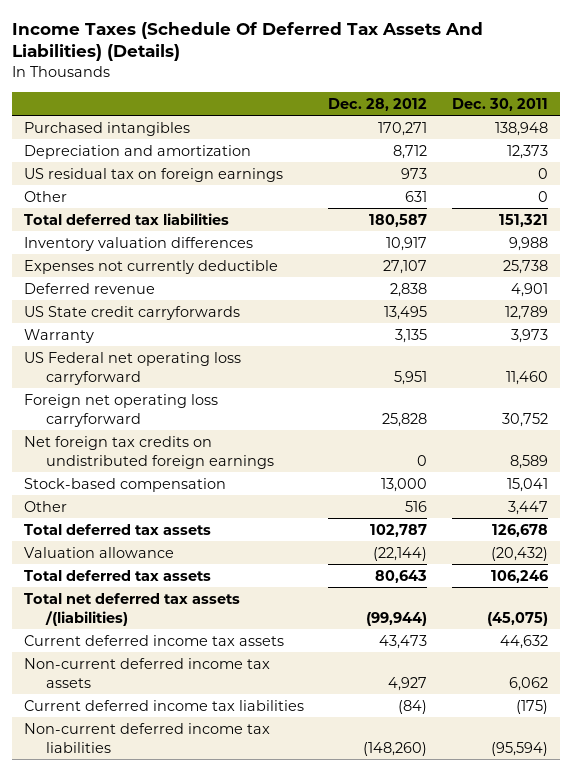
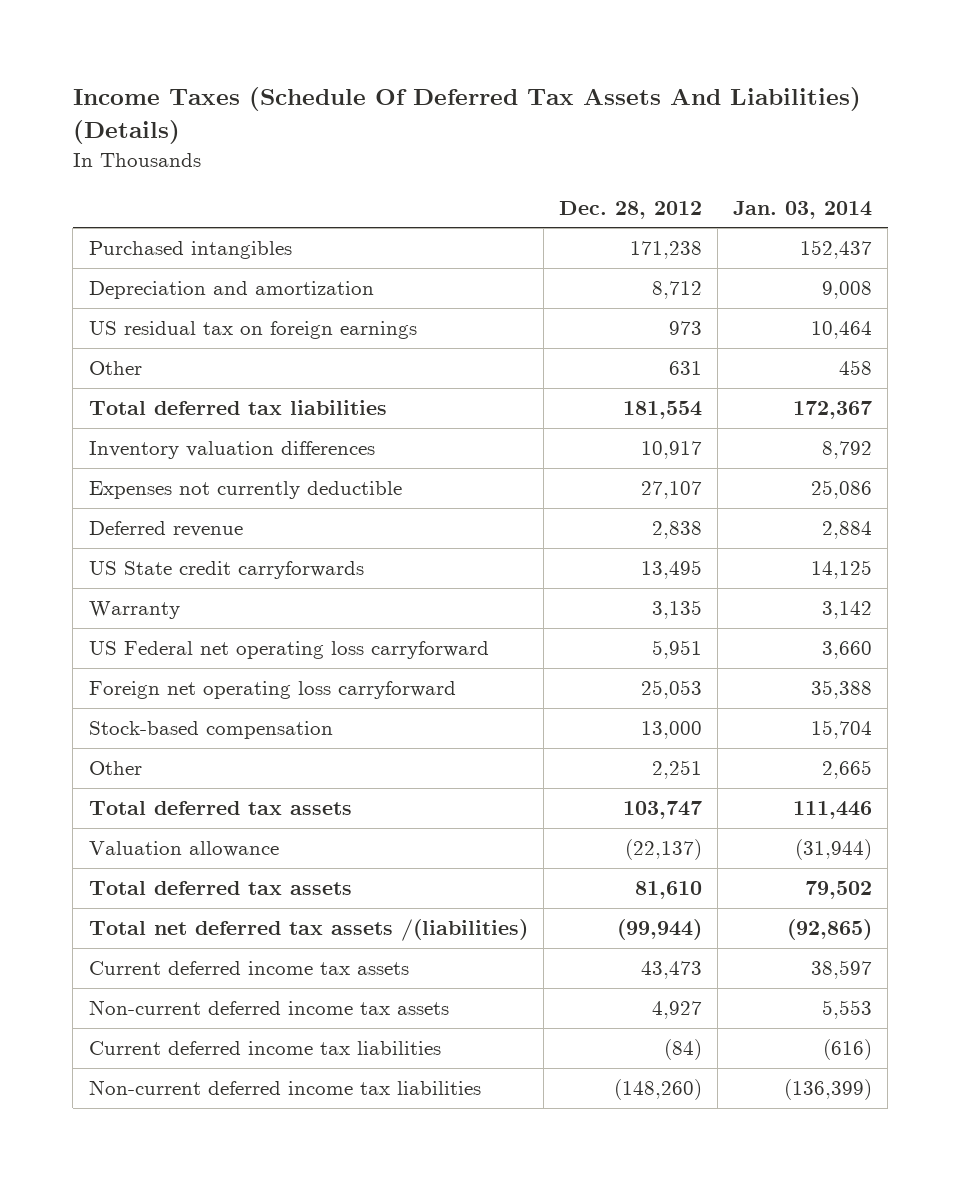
- | Dec. 28, 2012 | Dec. 30, 2011
+ | Dec. 28, 2012 | Jan. 03, 2014
- Purchased intangibles | 170,271 | 138,948
+ Purchased intangibles | 171,238 | 152,437
- Total deferred tax liabilities | 180,587 | 151,321
+ Total deferred tax liabilities | 181,554 | 172,367
- Foreign net operating loss carryforward | 25,828 | 30,752
- Net foreign tax credits on undistributed foreign earnings | 0 | 8,589
+ Foreign net operating loss carryforward | 25,053 | 35,388
- Other | 516 | 3,447
- Total deferred tax assets | 102,787 | 126,678
- Valuation allowance | (22,144) | (20,432)
- Total deferred tax assets | 80,643 | 106,246
+ Other | 2,251 | 2,665
+ Total deferred tax assets | 103,747 | 111,446
+ Valuation allowance | (22,137) | (31,944)
+ Total deferred tax assets | 81,610 | 79,502

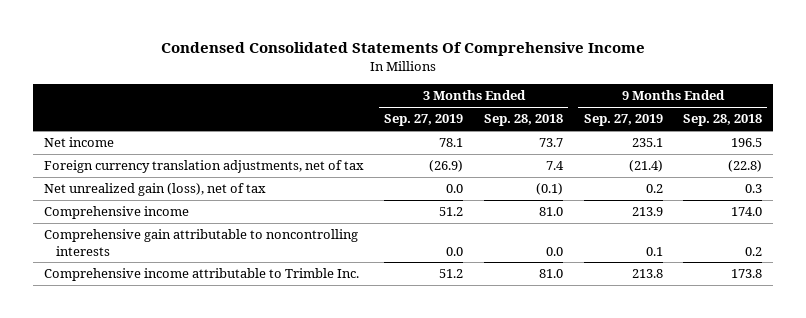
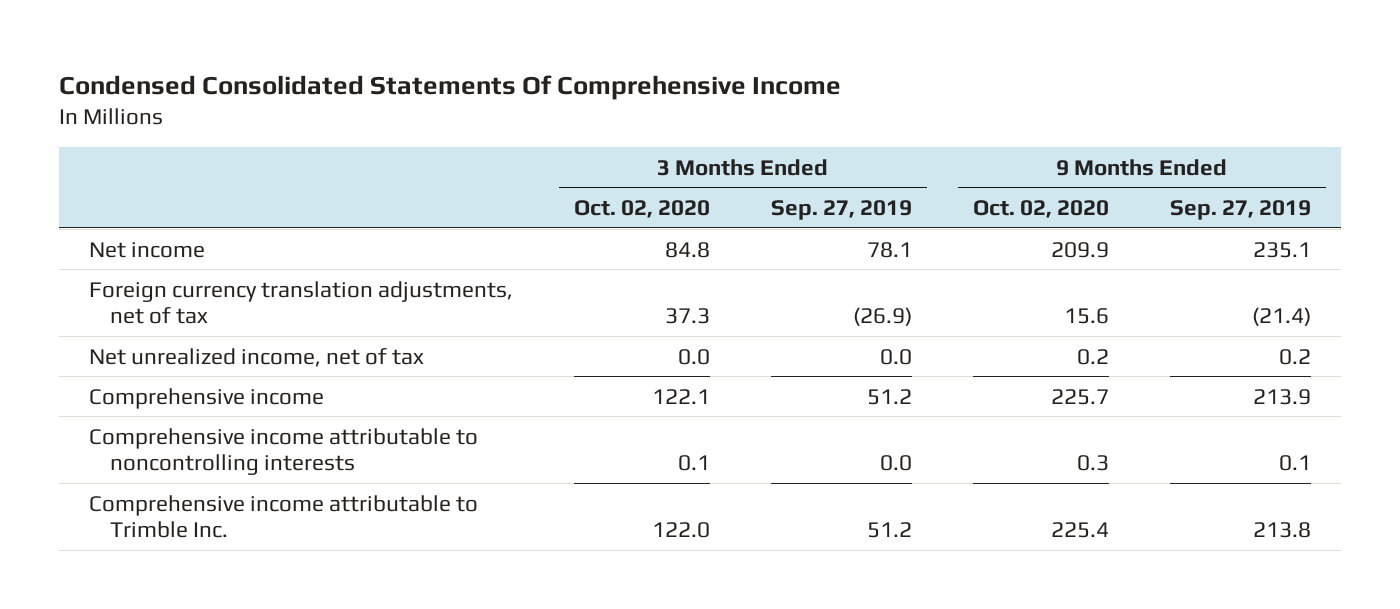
- | 3 Months Ended Sep. 27, 2019 | 3 Months Ended Sep. 28, 2018 | 9 Months Ended Sep. 27, 2019 | 9 Months Ended Sep. 28, 2018
+ | 3 Months Ended Oct. 02, 2020 | 3 Months Ended Sep. 27, 2019 | 9 Months Ended Oct. 02, 2020 | 9 Months Ended Sep. 27, 2019
- Net unrealized gain (loss), net of tax | 0.0 | (0.1) | 0.2 | 0.3
+ Net unrealized income, net of tax | 0.0 | 0.0 | 0.2 | 0.2
- Comprehensive gain attributable to noncontrolling interests | 0.0 | 0.0 | 0.1 | 0.2
+ Comprehensive income attributable to noncontrolling interests | 0.1 | 0.0 | 0.3 | 0.1

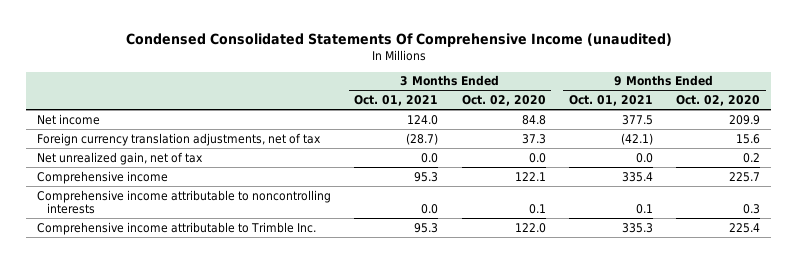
- Condensed Consolidated Statements Of Comprehensive Income
+ Condensed Consolidated Statements Of Comprehensive Income (unaudited)
- | 3 Months Ended Oct. 02, 2020 | 3 Months Ended Sep. 27, 2019 | 9 Months Ended Oct. 02, 2020 | 9 Months Ended Sep. 27, 2019
+ | 3 Months Ended Oct. 01, 2021 | 3 Months Ended Oct. 02, 2020 | 9 Months Ended Oct. 01, 2021 | 9 Months Ended Oct. 02, 2020
- Net unrealized income, net of tax | 0.0 | 0.0 | 0.2 | 0.2
+ Net unrealized gain, net of tax | 0.0 | 0.0 | 0.0 | 0.2

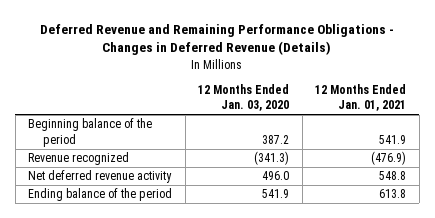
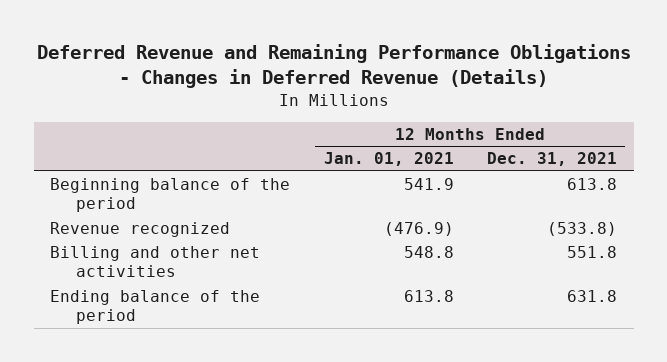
- | 12 Months Ended Jan. 03, 2020 | 12 Months Ended Jan. 01, 2021
+ | 12 Months Ended Jan. 01, 2021 | 12 Months Ended Dec. 31, 2021
- Net deferred revenue activity | 496.0 | 548.8
+ Billing and other net activities | 548.8 | 551.8

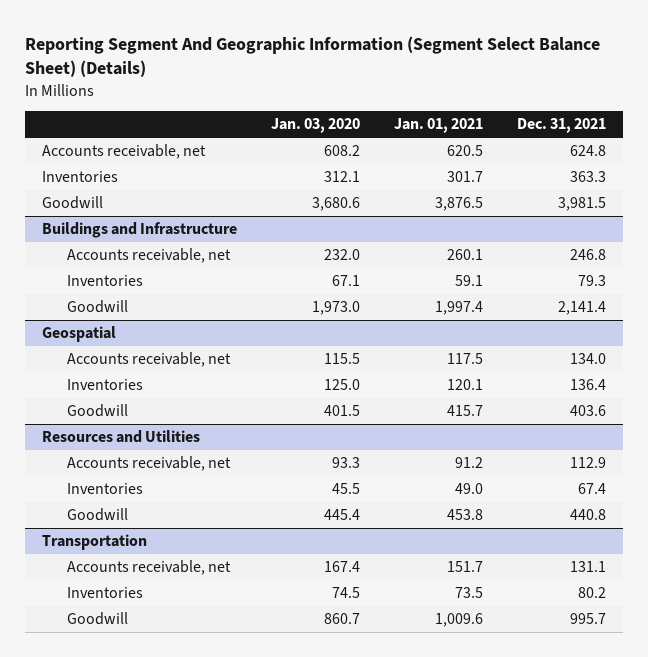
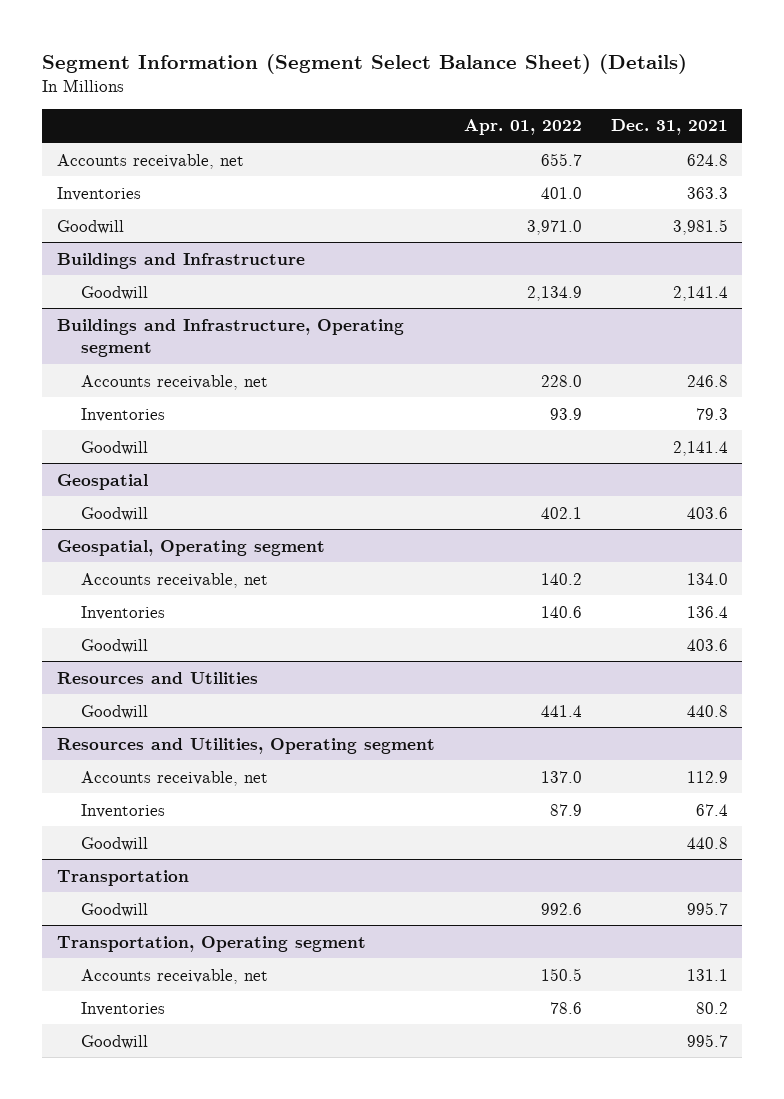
- Reporting Segment And Geographic Information (Segment Select Balance Sheet) (Details)
+ Segment Information (Segment Select Balance Sheet) (Details)
- | Jan. 03, 2020 | Jan. 01, 2021 | Dec. 31, 2021
+ | Apr. 01, 2022 | Dec. 31, 2021
@ Buildings and Infrastructure
+ Goodwill | 2,134.9 | 2,141.4
+ Buildings and Infrastructure, Operating segment
@ Geospatial
+ Goodwill | 402.1 | 403.6
+ Geospatial, Operating segment
@ Resources and Utilities
+ Goodwill | 441.4 | 440.8
+ Resources and Utilities, Operating segment
@ Transportation
+ Goodwill | 992.6 | 995.7
+ Transportation, Operating segment

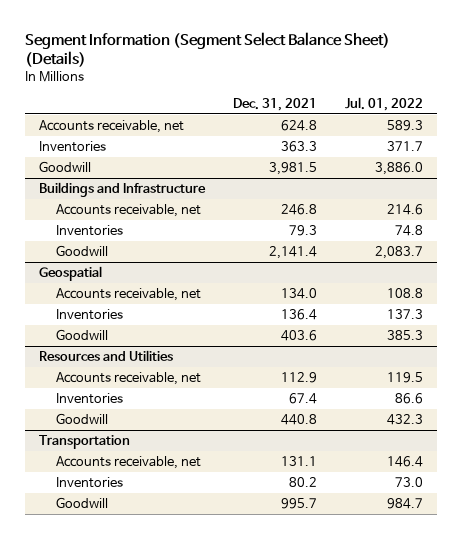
- | Apr. 01, 2022 | Dec. 31, 2021
+ | Dec. 31, 2021 | Jul. 01, 2022
@ Buildings and Infrastructure
- Goodwill | 2,134.9 | 2,141.4
- Buildings and Infrastructure, Operating segment
@ Geospatial
- Goodwill | 402.1 | 403.6
- Geospatial, Operating segment
@ Resources and Utilities
- Goodwill | 441.4 | 440.8
- Resources and Utilities, Operating segment
@ Transportation
- Goodwill | 992.6 | 995.7
- Transportation, Operating segment

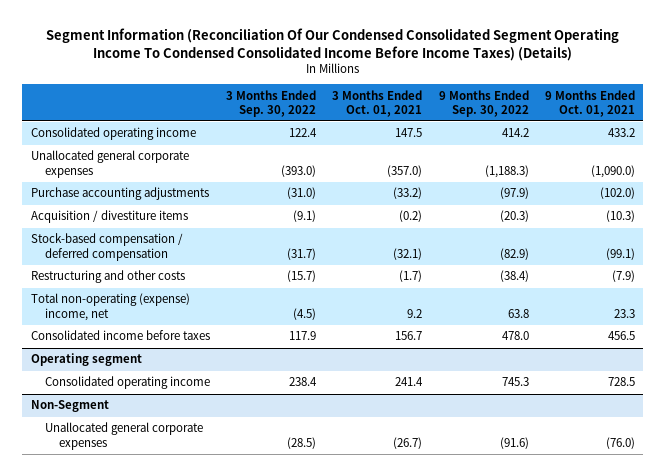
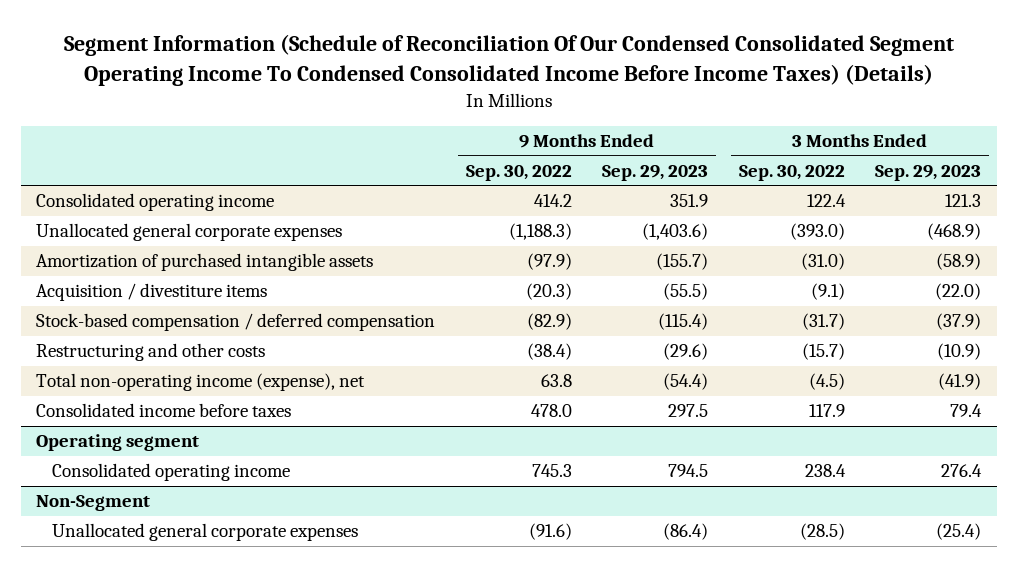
- Segment Information (Reconciliation Of Our Condensed Consolidated Segment Operating Income To Condensed Consolidated Income Before Income Taxes) (Details)
+ Segment Information (Schedule of Reconciliation Of Our Condensed Consolidated Segment Operating Income To Condensed Consolidated Income Before Income Taxes) (Details)
- | 3 Months Ended Sep. 30, 2022 | 3 Months Ended Oct. 01, 2021 | 9 Months Ended Sep. 30, 2022 | 9 Months Ended Oct. 01, 2021
+ | 9 Months Ended Sep. 30, 2022 | 9 Months Ended Sep. 29, 2023 | 3 Months Ended Sep. 30, 2022 | 3 Months Ended Sep. 29, 2023
- Purchase accounting adjustments | (31.0) | (33.2) | (97.9) | (102.0)
+ Amortization of purchased intangible assets | (97.9) | (155.7) | (31.0) | (58.9)
- Total non-operating (expense) income, net | (4.5) | 9.2 | 63.8 | 23.3
+ Total non-operating income (expense), net | 63.8 | (54.4) | (4.5) | (41.9)

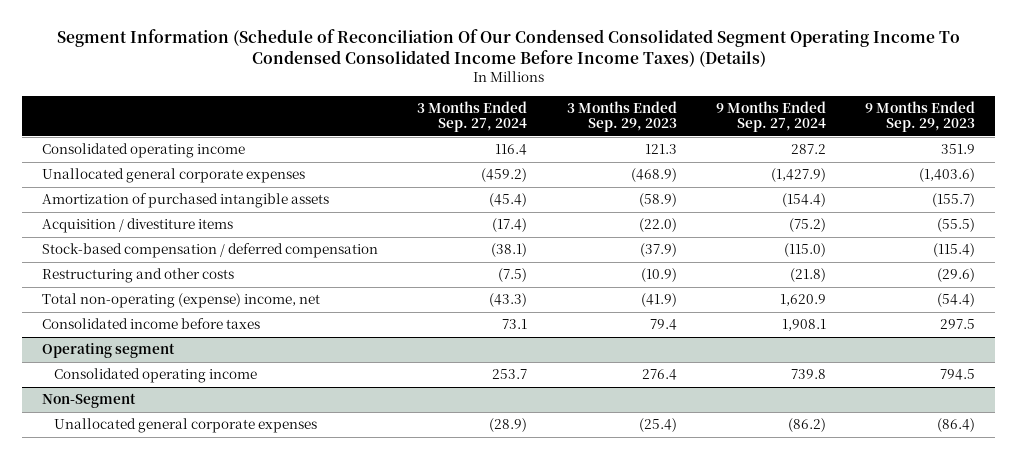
- | 9 Months Ended Sep. 30, 2022 | 9 Months Ended Sep. 29, 2023 | 3 Months Ended Sep. 30, 2022 | 3 Months Ended Sep. 29, 2023
+ | 3 Months Ended Sep. 27, 2024 | 3 Months Ended Sep. 29, 2023 | 9 Months Ended Sep. 27, 2024 | 9 Months Ended Sep. 29, 2023
- Total non-operating income (expense), net | 63.8 | (54.4) | (4.5) | (41.9)
+ Total non-operating (expense) income, net | (43.3) | (41.9) | 1,620.9 | (54.4)

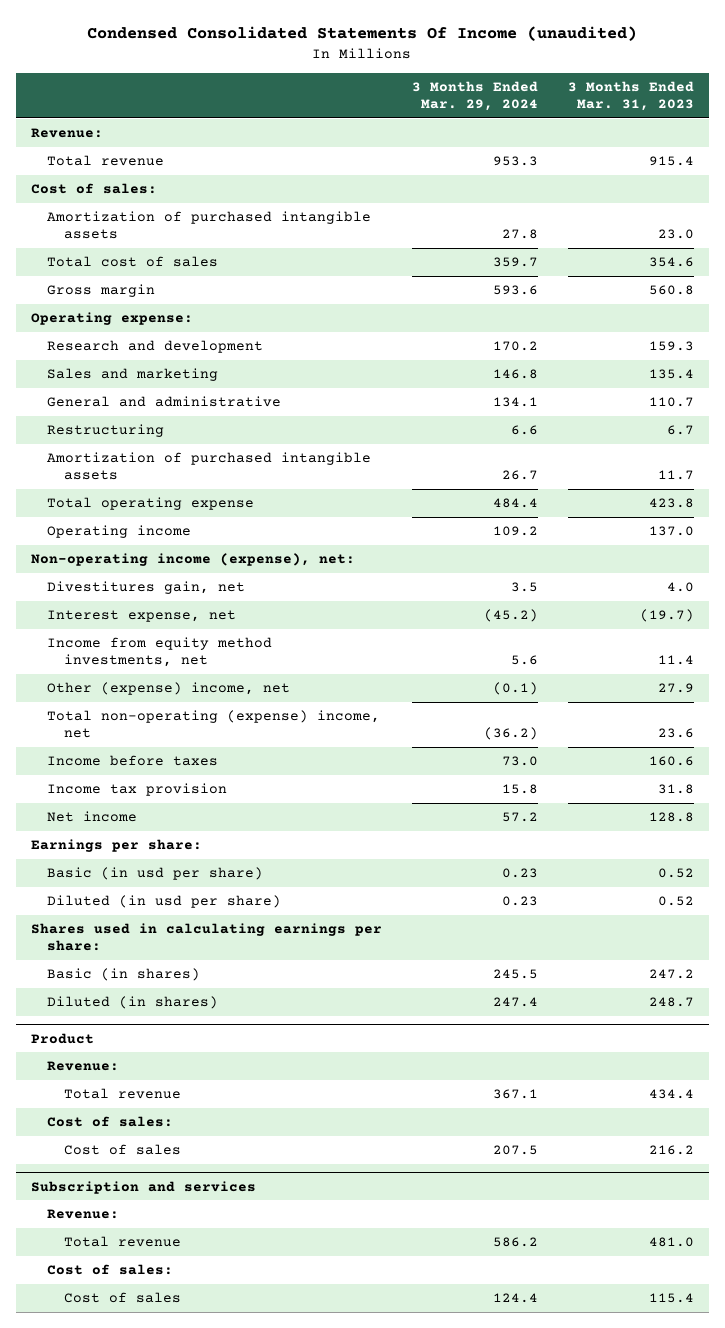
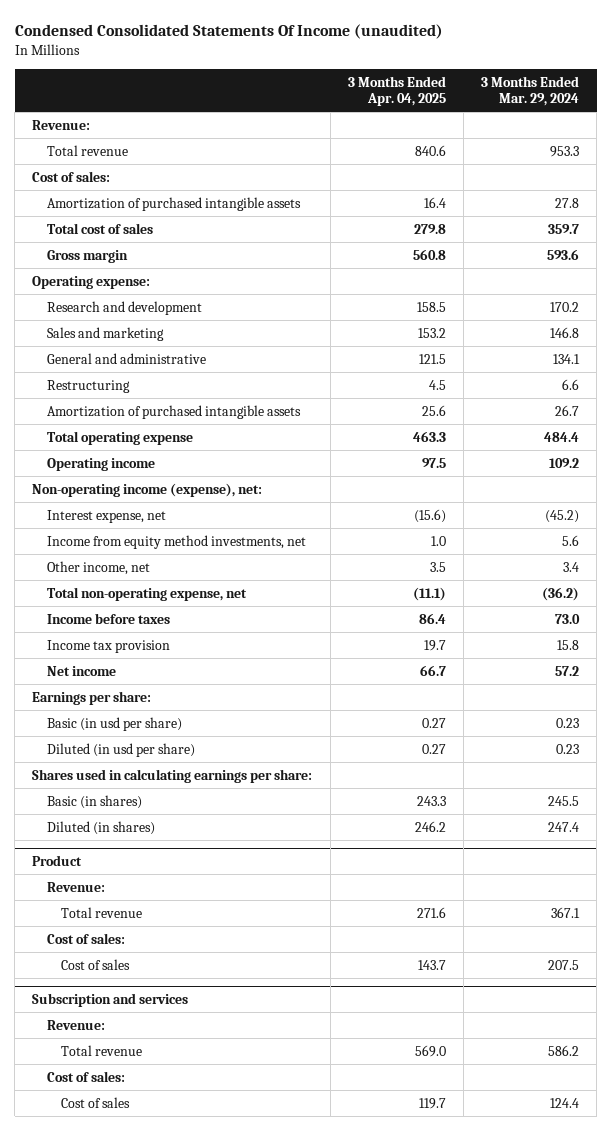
- | 3 Months Ended Mar. 29, 2024 | 3 Months Ended Mar. 31, 2023
+ | 3 Months Ended Apr. 04, 2025 | 3 Months Ended Mar. 29, 2024
- Divestitures gain, net | 3.5 | 4.0
- Other (expense) income, net | (0.1) | 27.9
- Total non-operating (expense) income, net | (36.2) | 23.6
+ Other income, net | 3.5 | 3.4
+ Total non-operating expense, net | (11.1) | (36.2)

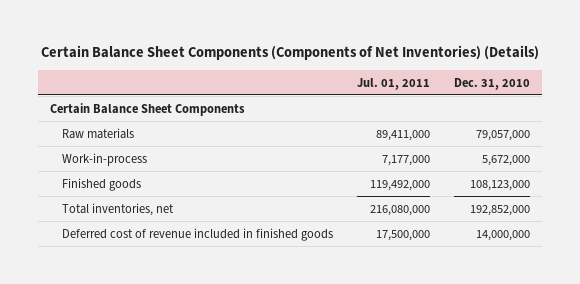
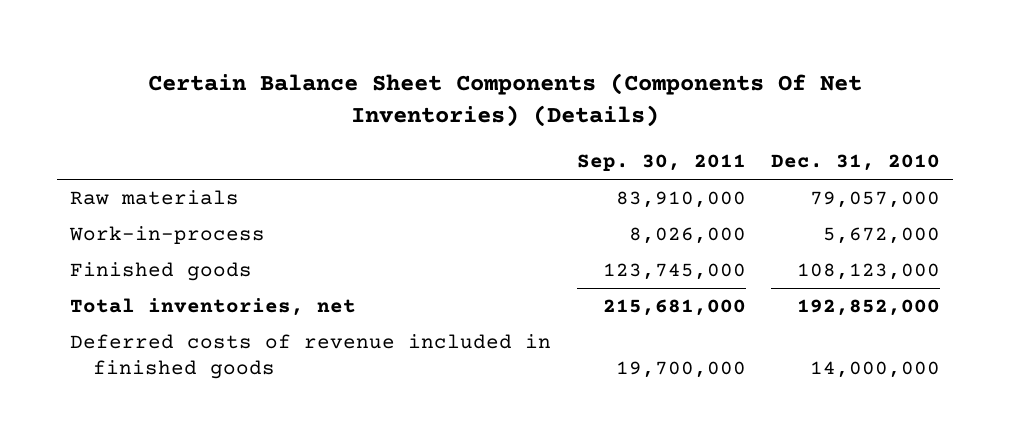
- Certain Balance Sheet Components (Components of Net Inventories) (Details)
+ Certain Balance Sheet Components (Components Of Net Inventories) (Details)
- | Jul. 01, 2011 | Dec. 31, 2010
+ | Sep. 30, 2011 | Dec. 31, 2010
- Certain Balance Sheet Components
- Deferred cost of revenue included in finished goods | 17,500,000 | 14,000,000
+ Deferred costs of revenue included in finished goods | 19,700,000 | 14,000,000

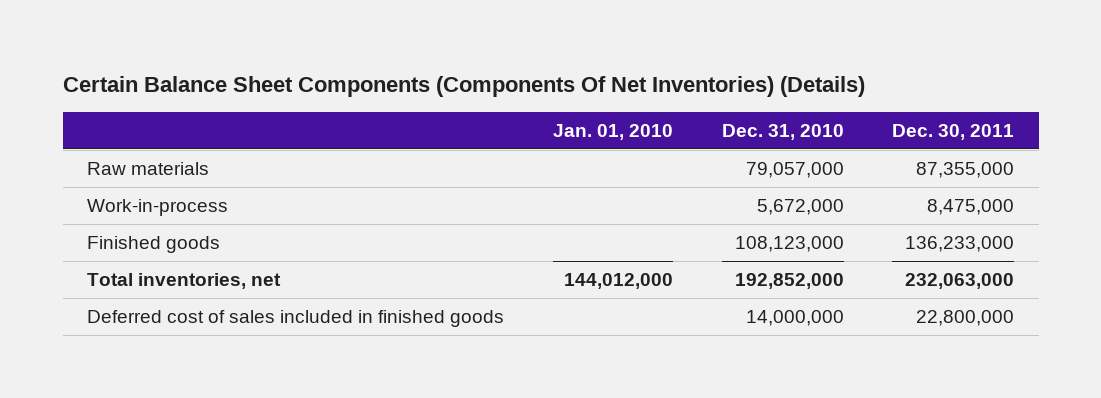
- | Sep. 30, 2011 | Dec. 31, 2010
+ | Jan. 01, 2010 | Dec. 31, 2010 | Dec. 30, 2011
- Deferred costs of revenue included in finished goods | 19,700,000 | 14,000,000
+ Deferred cost of sales included in finished goods | | 14,000,000 | 22,800,000

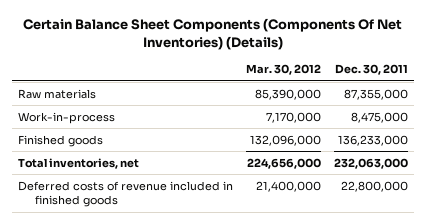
- | Jan. 01, 2010 | Dec. 31, 2010 | Dec. 30, 2011
+ | Mar. 30, 2012 | Dec. 30, 2011
- Deferred cost of sales included in finished goods | | 14,000,000 | 22,800,000
+ Deferred costs of revenue included in finished goods | 21,400,000 | 22,800,000

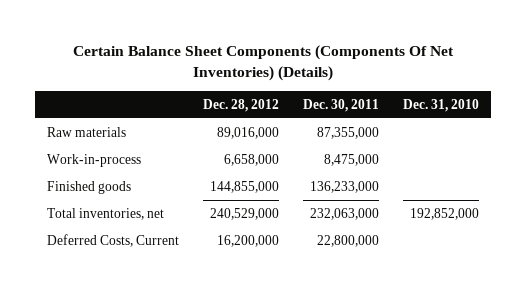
- | Mar. 30, 2012 | Dec. 30, 2011
+ | Dec. 28, 2012 | Dec. 30, 2011 | Dec. 31, 2010
- Deferred costs of revenue included in finished goods | 21,400,000 | 22,800,000
+ Deferred Costs, Current | 16,200,000 | 22,800,000 |

